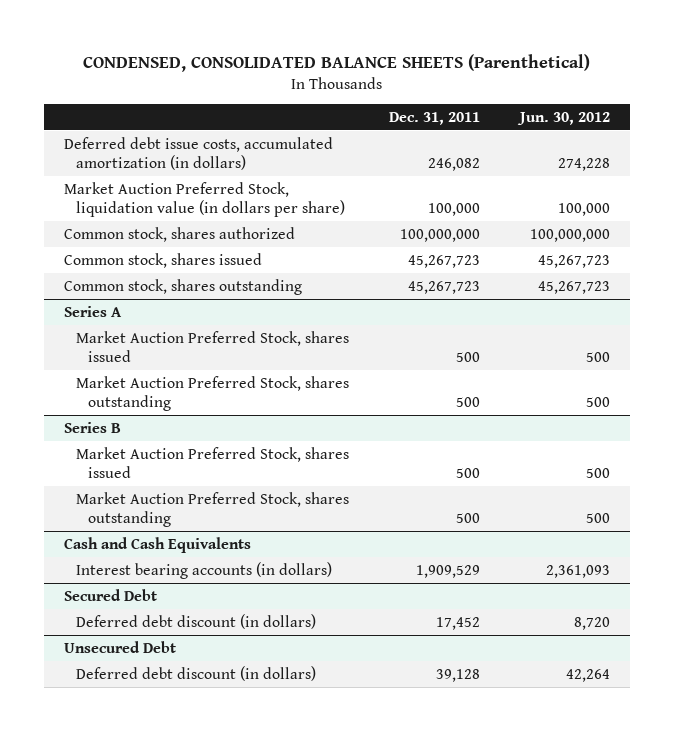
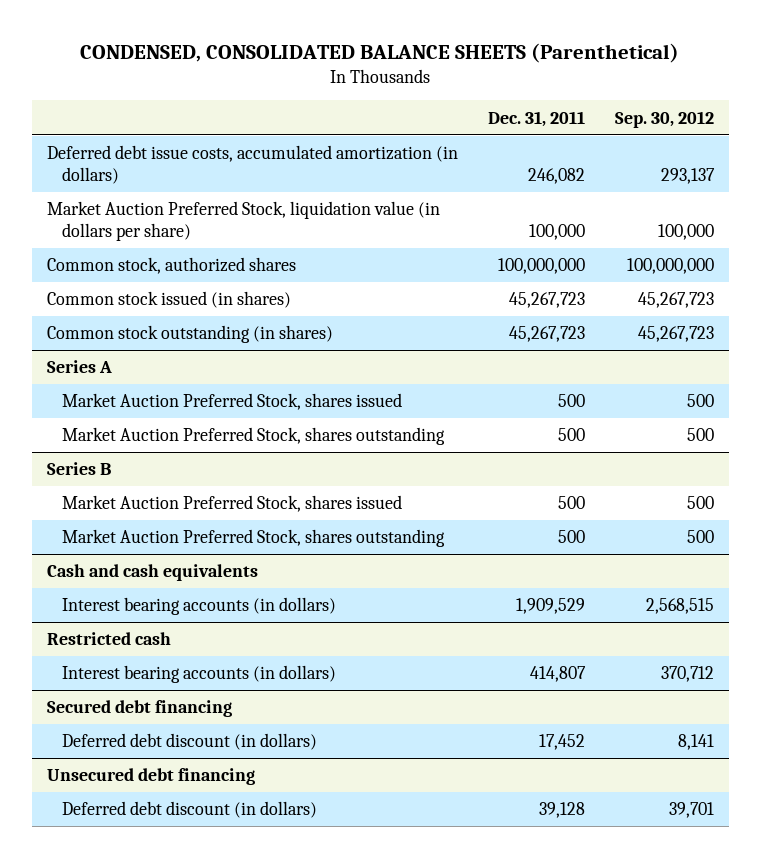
- | Dec. 31, 2011 | Jun. 30, 2012
+ | Dec. 31, 2011 | Sep. 30, 2012
- Common stock, shares authorized | 100,000,000 | 100,000,000
- Common stock, shares issued | 45,267,723 | 45,267,723
- Common stock, shares outstanding | 45,267,723 | 45,267,723
+ Common stock, authorized shares | 100,000,000 | 100,000,000
+ Common stock issued (in shares) | 45,267,723 | 45,267,723
+ Common stock outstanding (in shares) | 45,267,723 | 45,267,723
- Cash and Cash Equivalents
+ Cash and cash equivalents
- Secured Debt
+ Restricted cash
+ Interest bearing accounts (in dollars) | 414,807 | 370,712
+ Secured debt financing
- Unsecured Debt
+ Unsecured debt financing

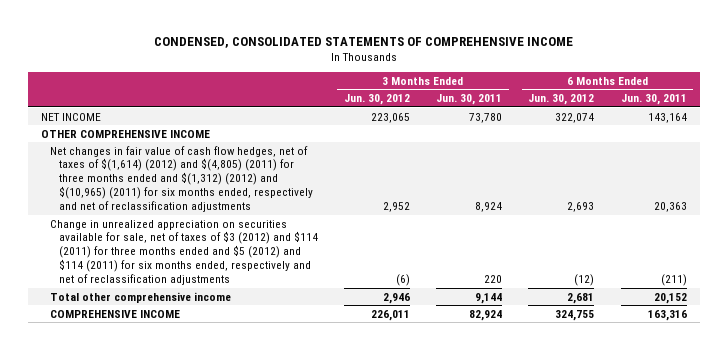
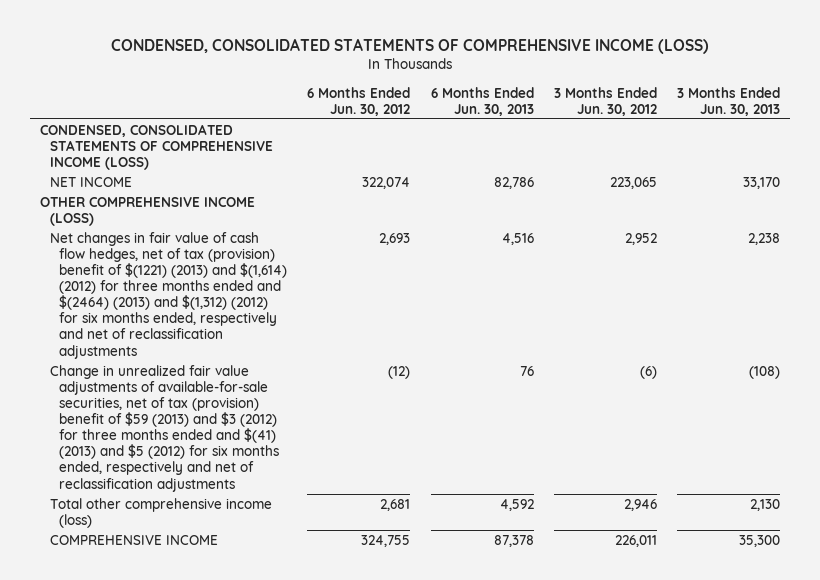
- CONDENSED, CONSOLIDATED STATEMENTS OF COMPREHENSIVE INCOME
+ CONDENSED, CONSOLIDATED STATEMENTS OF COMPREHENSIVE INCOME (LOSS)
- | 3 Months Ended Jun. 30, 2012 | 3 Months Ended Jun. 30, 2011 | 6 Months Ended Jun. 30, 2012 | 6 Months Ended Jun. 30, 2011
+ | 6 Months Ended Jun. 30, 2012 | 6 Months Ended Jun. 30, 2013 | 3 Months Ended Jun. 30, 2012 | 3 Months Ended Jun. 30, 2013
+ CONDENSED, CONSOLIDATED STATEMENTS OF COMPREHENSIVE INCOME (LOSS)
- OTHER COMPREHENSIVE INCOME
- Net changes in fair value of cash flow hedges, net of taxes of $(1,614) (2012) and $(4,805) (2011) for three months ended and $(1,312) (2012) and $(10,965) (2011) for six months ended, respectively and net of reclassification adjustments | 2,952 | 8,924 | 2,693 | 20,363
- Change in unrealized appreciation on securities available for sale, net of taxes of $3 (2012) and $114 (2011) for three months ended and $5 (2012) and $114 (2011) for six months ended, respectively and net of reclassification adjustments | (6) | 220 | (12) | (211)
- Total other comprehensive income | 2,946 | 9,144 | 2,681 | 20,152
+ OTHER COMPREHENSIVE INCOME (LOSS)
+ Net changes in fair value of cash flow hedges, net of tax (provision) benefit of $(1221) (2013) and $(1,614) (2012) for three months ended and $(2464) (2013) and $(1,312) (2012) for six months ended, respectively and net of reclassification adjustments | 2,693 | 4,516 | 2,952 | 2,238
+ Change in unrealized fair value adjustments of available-for-sale securities, net of tax (provision) benefit of $59 (2013) and $3 (2012) for three months ended and $(41) (2013) and $5 (2012) for six months ended, respectively and net of reclassification adjustments | (12) | 76 | (6) | (108)
+ Total other comprehensive income (loss) | 2,681 | 4,592 | 2,946 | 2,130

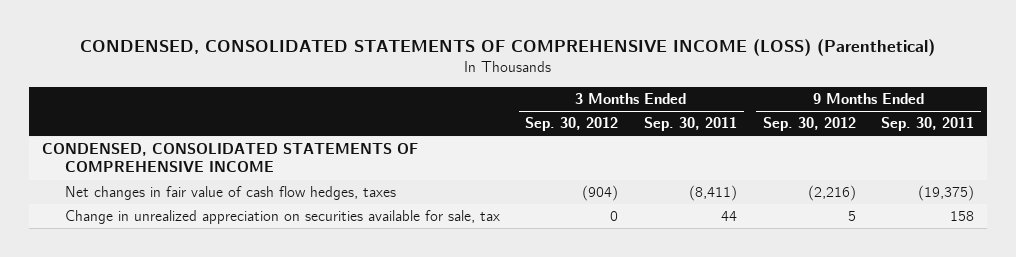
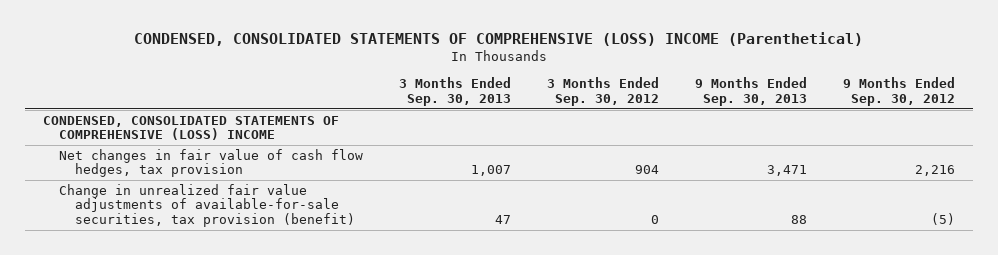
- CONDENSED, CONSOLIDATED STATEMENTS OF COMPREHENSIVE INCOME (LOSS) (Parenthetical)
+ CONDENSED, CONSOLIDATED STATEMENTS OF COMPREHENSIVE (LOSS) INCOME (Parenthetical)
- | 3 Months Ended Sep. 30, 2012 | 3 Months Ended Sep. 30, 2011 | 9 Months Ended Sep. 30, 2012 | 9 Months Ended Sep. 30, 2011
+ | 3 Months Ended Sep. 30, 2013 | 3 Months Ended Sep. 30, 2012 | 9 Months Ended Sep. 30, 2013 | 9 Months Ended Sep. 30, 2012
- CONDENSED, CONSOLIDATED STATEMENTS OF COMPREHENSIVE INCOME
- Net changes in fair value of cash flow hedges, taxes | (904) | (8,411) | (2,216) | (19,375)
- Change in unrealized appreciation on securities available for sale, tax | 0 | 44 | 5 | 158
+ CONDENSED, CONSOLIDATED STATEMENTS OF COMPREHENSIVE (LOSS) INCOME
+ Net changes in fair value of cash flow hedges, tax provision | 1,007 | 904 | 3,471 | 2,216
+ Change in unrealized fair value adjustments of available-for-sale securities, tax provision (benefit) | 47 | 0 | 88 | (5)

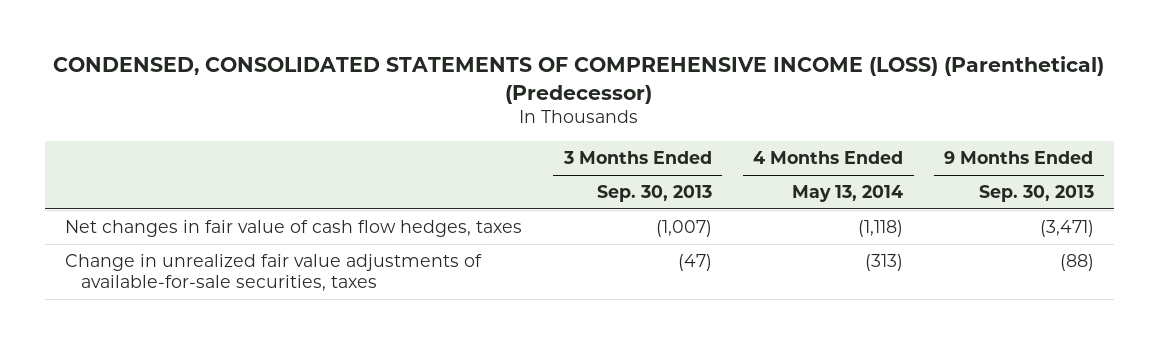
- CONDENSED, CONSOLIDATED STATEMENTS OF COMPREHENSIVE (LOSS) INCOME (Parenthetical)
+ CONDENSED, CONSOLIDATED STATEMENTS OF COMPREHENSIVE INCOME (LOSS) (Parenthetical) (Predecessor)
- | 3 Months Ended Sep. 30, 2013 | 3 Months Ended Sep. 30, 2012 | 9 Months Ended Sep. 30, 2013 | 9 Months Ended Sep. 30, 2012
+ | 3 Months Ended Sep. 30, 2013 | 4 Months Ended May 13, 2014 | 9 Months Ended Sep. 30, 2013
- CONDENSED, CONSOLIDATED STATEMENTS OF COMPREHENSIVE (LOSS) INCOME
- Net changes in fair value of cash flow hedges, tax provision | 1,007 | 904 | 3,471 | 2,216
- Change in unrealized fair value adjustments of available-for-sale securities, tax provision (benefit) | 47 | 0 | 88 | (5)
+ Net changes in fair value of cash flow hedges, taxes | (1,007) | (1,118) | (3,471)
+ Change in unrealized fair value adjustments of available-for-sale securities, taxes | (47) | (313) | (88)

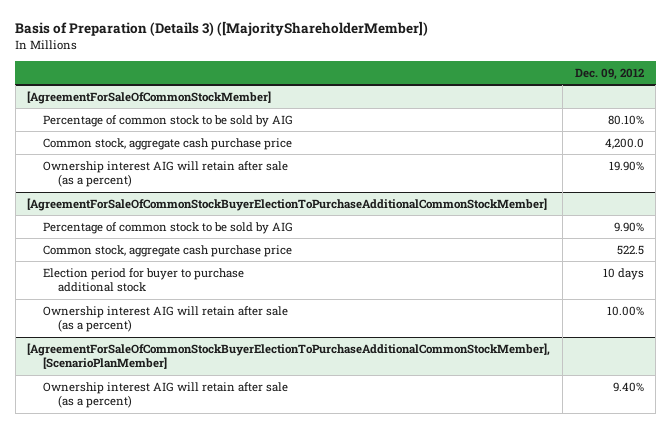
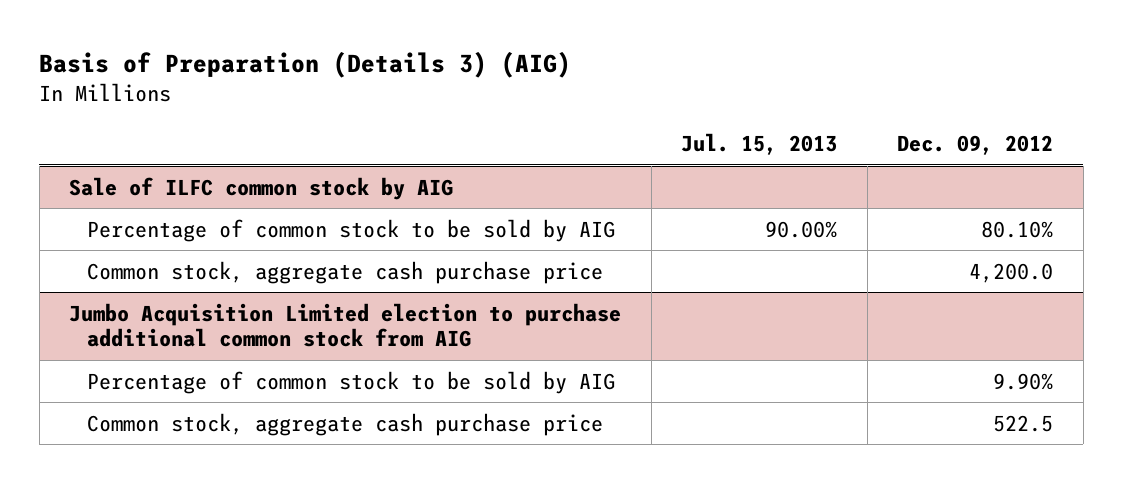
- Basis of Preparation (Details 3) ([MajorityShareholderMember])
+ Basis of Preparation (Details 3) (AIG)
- | Dec. 09, 2012
+ | Jul. 15, 2013 | Dec. 09, 2012
- [AgreementForSaleOfCommonStockMember]
+ Sale of ILFC common stock by AIG
- Ownership interest AIG will retain after sale (as a percent) | 19.90%
- [AgreementForSaleOfCommonStockBuyerElectionToPurchaseAdditionalCommonStockMember]
+ Jumbo Acquisition Limited election to purchase additional common stock from AIG
- Election period for buyer to purchase additional stock | 10 days
- Ownership interest AIG will retain after sale (as a percent) | 10.00%
- [AgreementForSaleOfCommonStockBuyerElectionToPurchaseAdditionalCommonStockMember], [ScenarioPlanMember]
- Ownership interest AIG will retain after sale (as a percent) | 9.40%

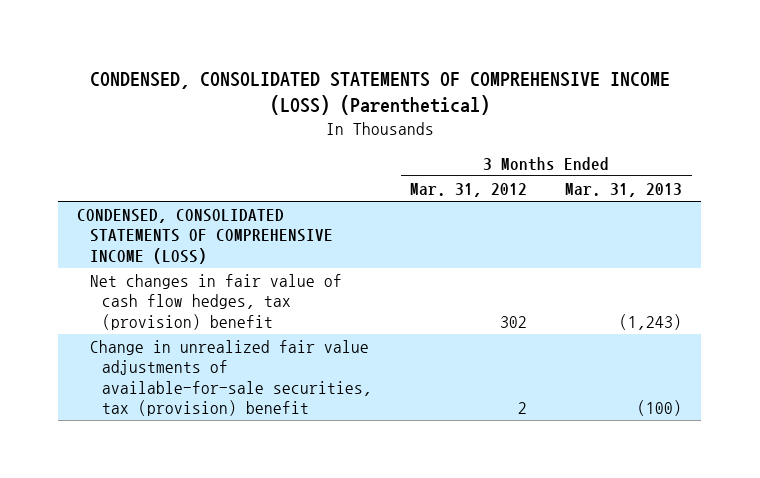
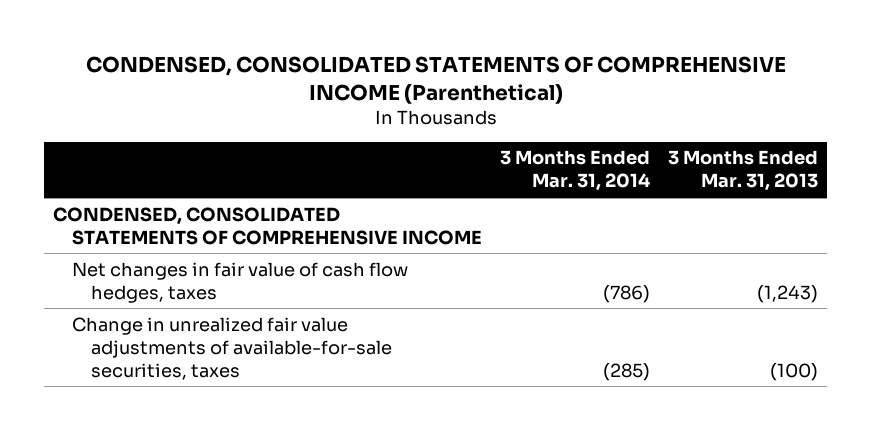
- CONDENSED, CONSOLIDATED STATEMENTS OF COMPREHENSIVE INCOME (LOSS) (Parenthetical)
+ CONDENSED, CONSOLIDATED STATEMENTS OF COMPREHENSIVE INCOME (Parenthetical)
- | 3 Months Ended Mar. 31, 2012 | 3 Months Ended Mar. 31, 2013
+ | 3 Months Ended Mar. 31, 2014 | 3 Months Ended Mar. 31, 2013
- CONDENSED, CONSOLIDATED STATEMENTS OF COMPREHENSIVE INCOME (LOSS)
- Net changes in fair value of cash flow hedges, tax (provision) benefit | 302 | (1,243)
- Change in unrealized fair value adjustments of available-for-sale securities, tax (provision) benefit | 2 | (100)
+ CONDENSED, CONSOLIDATED STATEMENTS OF COMPREHENSIVE INCOME
+ Net changes in fair value of cash flow hedges, taxes | (786) | (1,243)
+ Change in unrealized fair value adjustments of available-for-sale securities, taxes | (285) | (100)

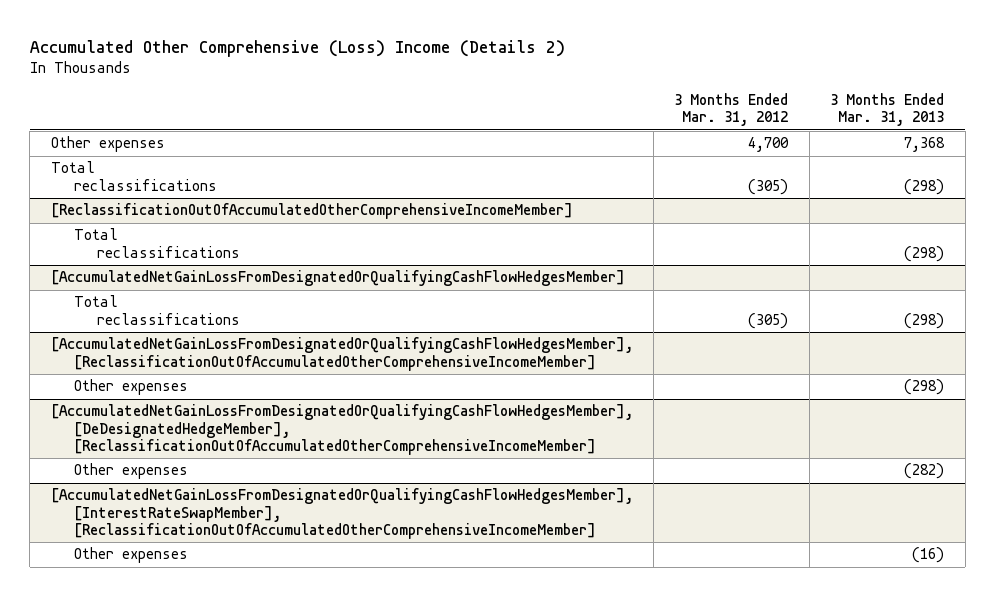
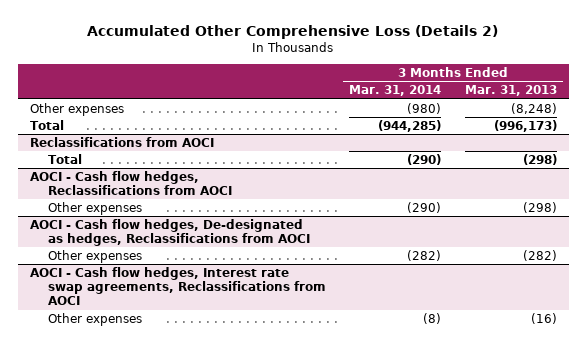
- Accumulated Other Comprehensive (Loss) Income (Details 2)
+ Accumulated Other Comprehensive Loss (Details 2)
- | 3 Months Ended Mar. 31, 2012 | 3 Months Ended Mar. 31, 2013
+ | 3 Months Ended Mar. 31, 2014 | 3 Months Ended Mar. 31, 2013
- Other expenses | 4,700 | 7,368
- Total reclassifications | (305) | (298)
- [ReclassificationOutOfAccumulatedOtherComprehensiveIncomeMember]
- Total reclassifications | | (298)
- [AccumulatedNetGainLossFromDesignatedOrQualifyingCashFlowHedgesMember]
- Total reclassifications | (305) | (298)
- [AccumulatedNetGainLossFromDesignatedOrQualifyingCashFlowHedgesMember], [ReclassificationOutOfAccumulatedOtherComprehensiveIncomeMember]
+ Other expenses | (980) | (8,248)
+ Total | (944,285) | (996,173)
+ Reclassifications from AOCI
+ Total | (290) | (298)
+ AOCI - Cash flow hedges, Reclassifications from AOCI
- [AccumulatedNetGainLossFromDesignatedOrQualifyingCashFlowHedgesMember], [DeDesignatedHedgeMember], [ReclassificationOutOfAccumulatedOtherComprehensiveIncomeMember]
+ AOCI - Cash flow hedges, De-designated as hedges, Reclassifications from AOCI
- [AccumulatedNetGainLossFromDesignatedOrQualifyingCashFlowHedgesMember], [InterestRateSwapMember], [ReclassificationOutOfAccumulatedOtherComprehensiveIncomeMember]
+ AOCI - Cash flow hedges, Interest rate swap agreements, Reclassifications from AOCI

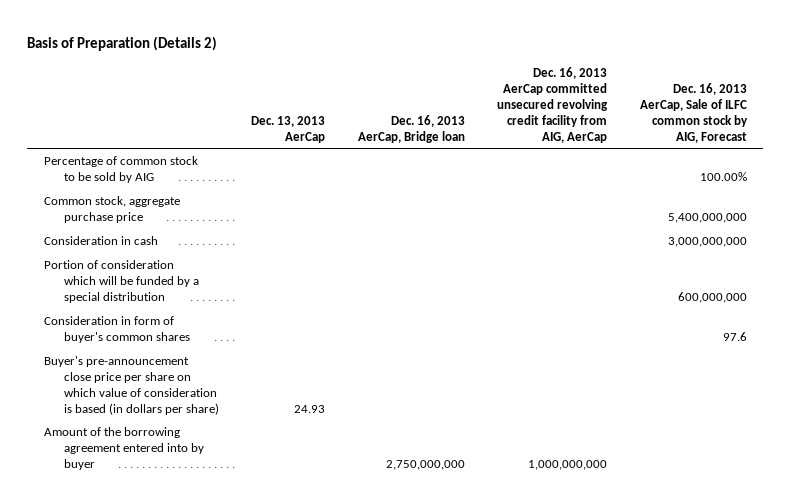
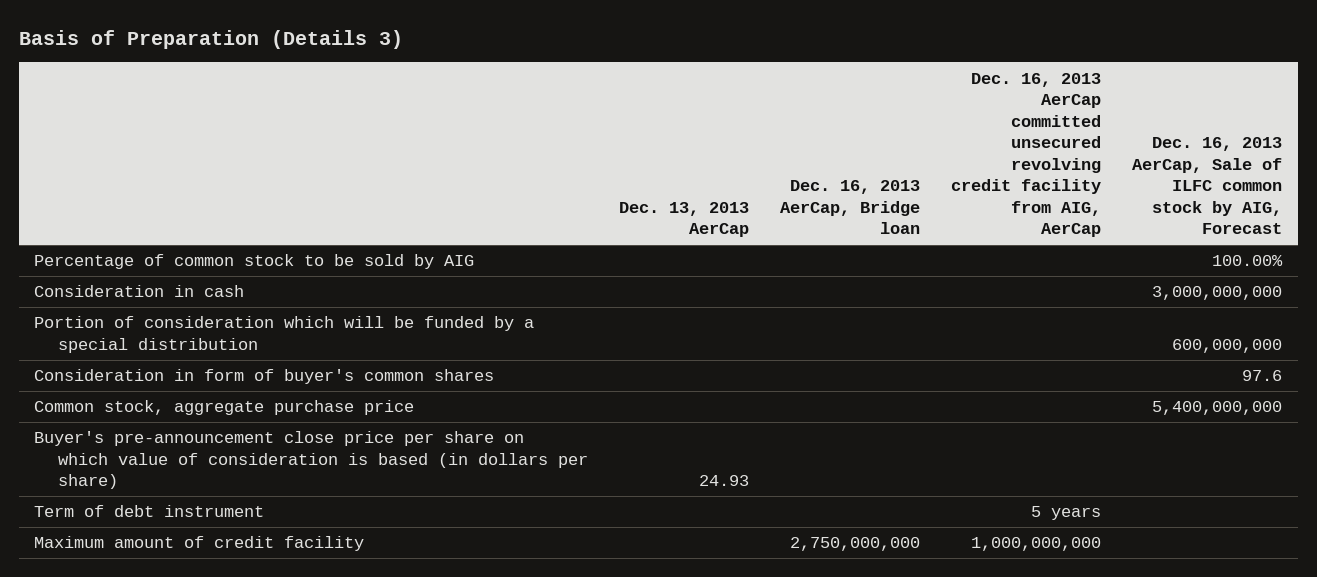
- Basis of Preparation (Details 2)
+ Basis of Preparation (Details 3)
moved down: Common stock, aggregate purchase price | | | | 5,400,000,000
- Amount of the borrowing agreement entered into by buyer | | 2,750,000,000 | 1,000,000,000 |
+ Term of debt instrument | | | 5 years |
+ Maximum amount of credit facility | | 2,750,000,000 | 1,000,000,000 |

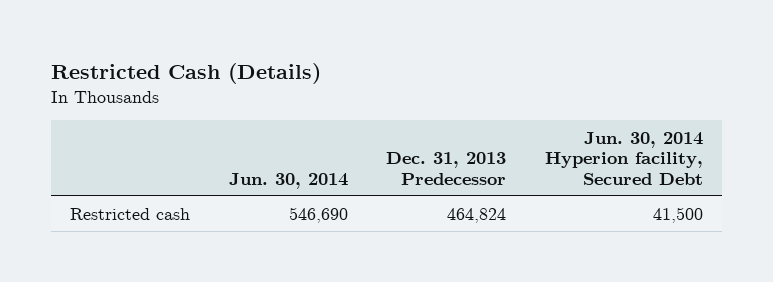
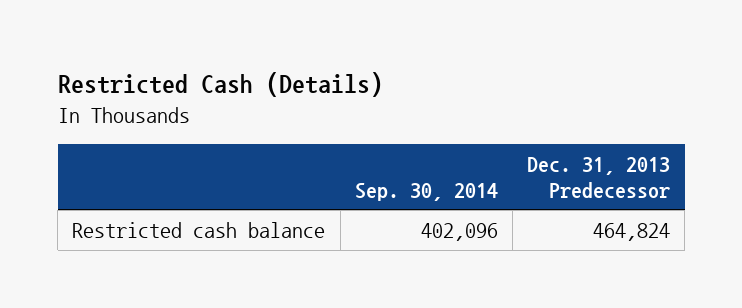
- | Jun. 30, 2014 | Dec. 31, 2013 Predecessor | Jun. 30, 2014 Hyperion facility, Secured Debt
+ | Sep. 30, 2014 | Dec. 31, 2013 Predecessor
- Restricted cash | 546,690 | 464,824 | 41,500
+ Restricted cash balance | 402,096 | 464,824

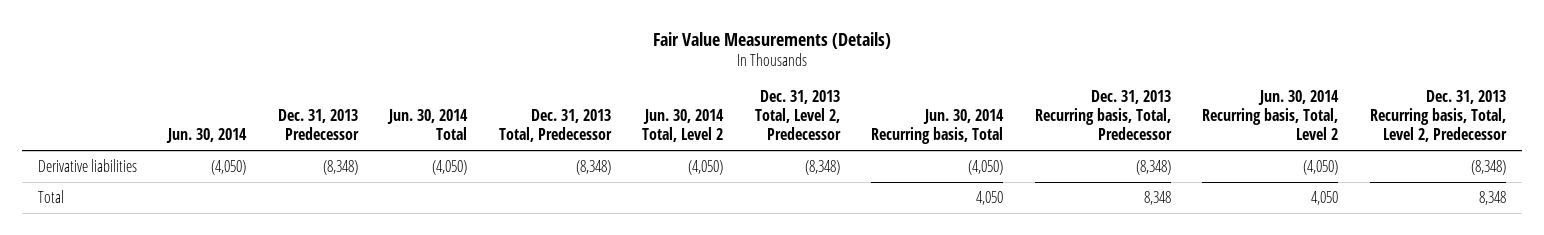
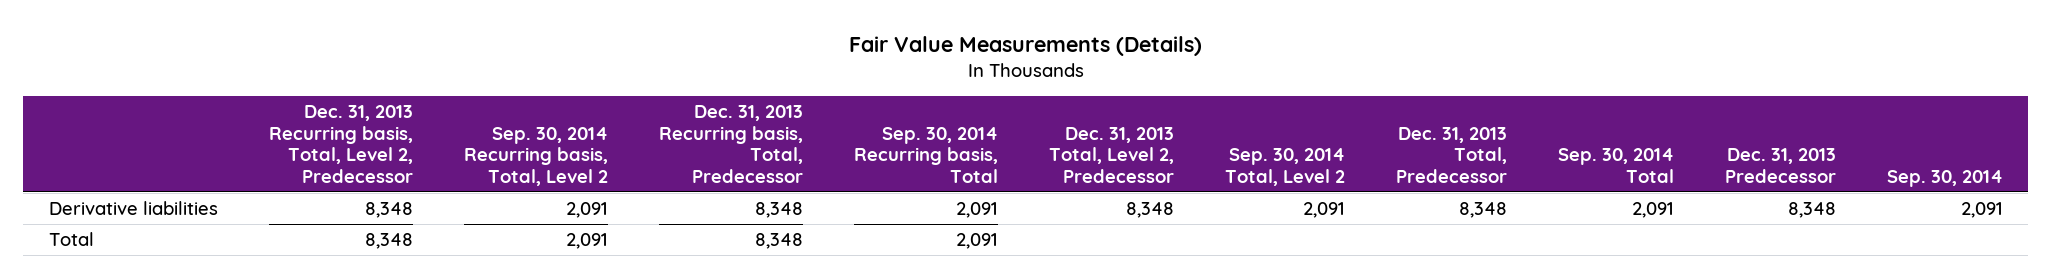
- | Jun. 30, 2014 | Dec. 31, 2013 Predecessor | Jun. 30, 2014 Total | Dec. 31, 2013 Total, Predecessor | Jun. 30, 2014 Total, Level 2 | Dec. 31, 2013 Total, Level 2, Predecessor | Jun. 30, 2014 Recurring basis, Total | Dec. 31, 2013 Recurring basis, Total, Predecessor | Jun. 30, 2014 Recurring basis, Total, Level 2 | Dec. 31, 2013 Recurring basis, Total, Level 2, Predecessor
+ | Dec. 31, 2013 Recurring basis, Total, Level 2, Predecessor | Sep. 30, 2014 Recurring basis, Total, Level 2 | Dec. 31, 2013 Recurring basis, Total, Predecessor | Sep. 30, 2014 Recurring basis, Total | Dec. 31, 2013 Total, Level 2, Predecessor | Sep. 30, 2014 Total, Level 2 | Dec. 31, 2013 Total, Predecessor | Sep. 30, 2014 Total | Dec. 31, 2013 Predecessor | Sep. 30, 2014
- Derivative liabilities | (4,050) | (8,348) | (4,050) | (8,348) | (4,050) | (8,348) | (4,050) | (8,348) | (4,050) | (8,348)
+ Derivative liabilities | 8,348 | 2,091 | 8,348 | 2,091 | 8,348 | 2,091 | 8,348 | 2,091 | 8,348 | 2,091

